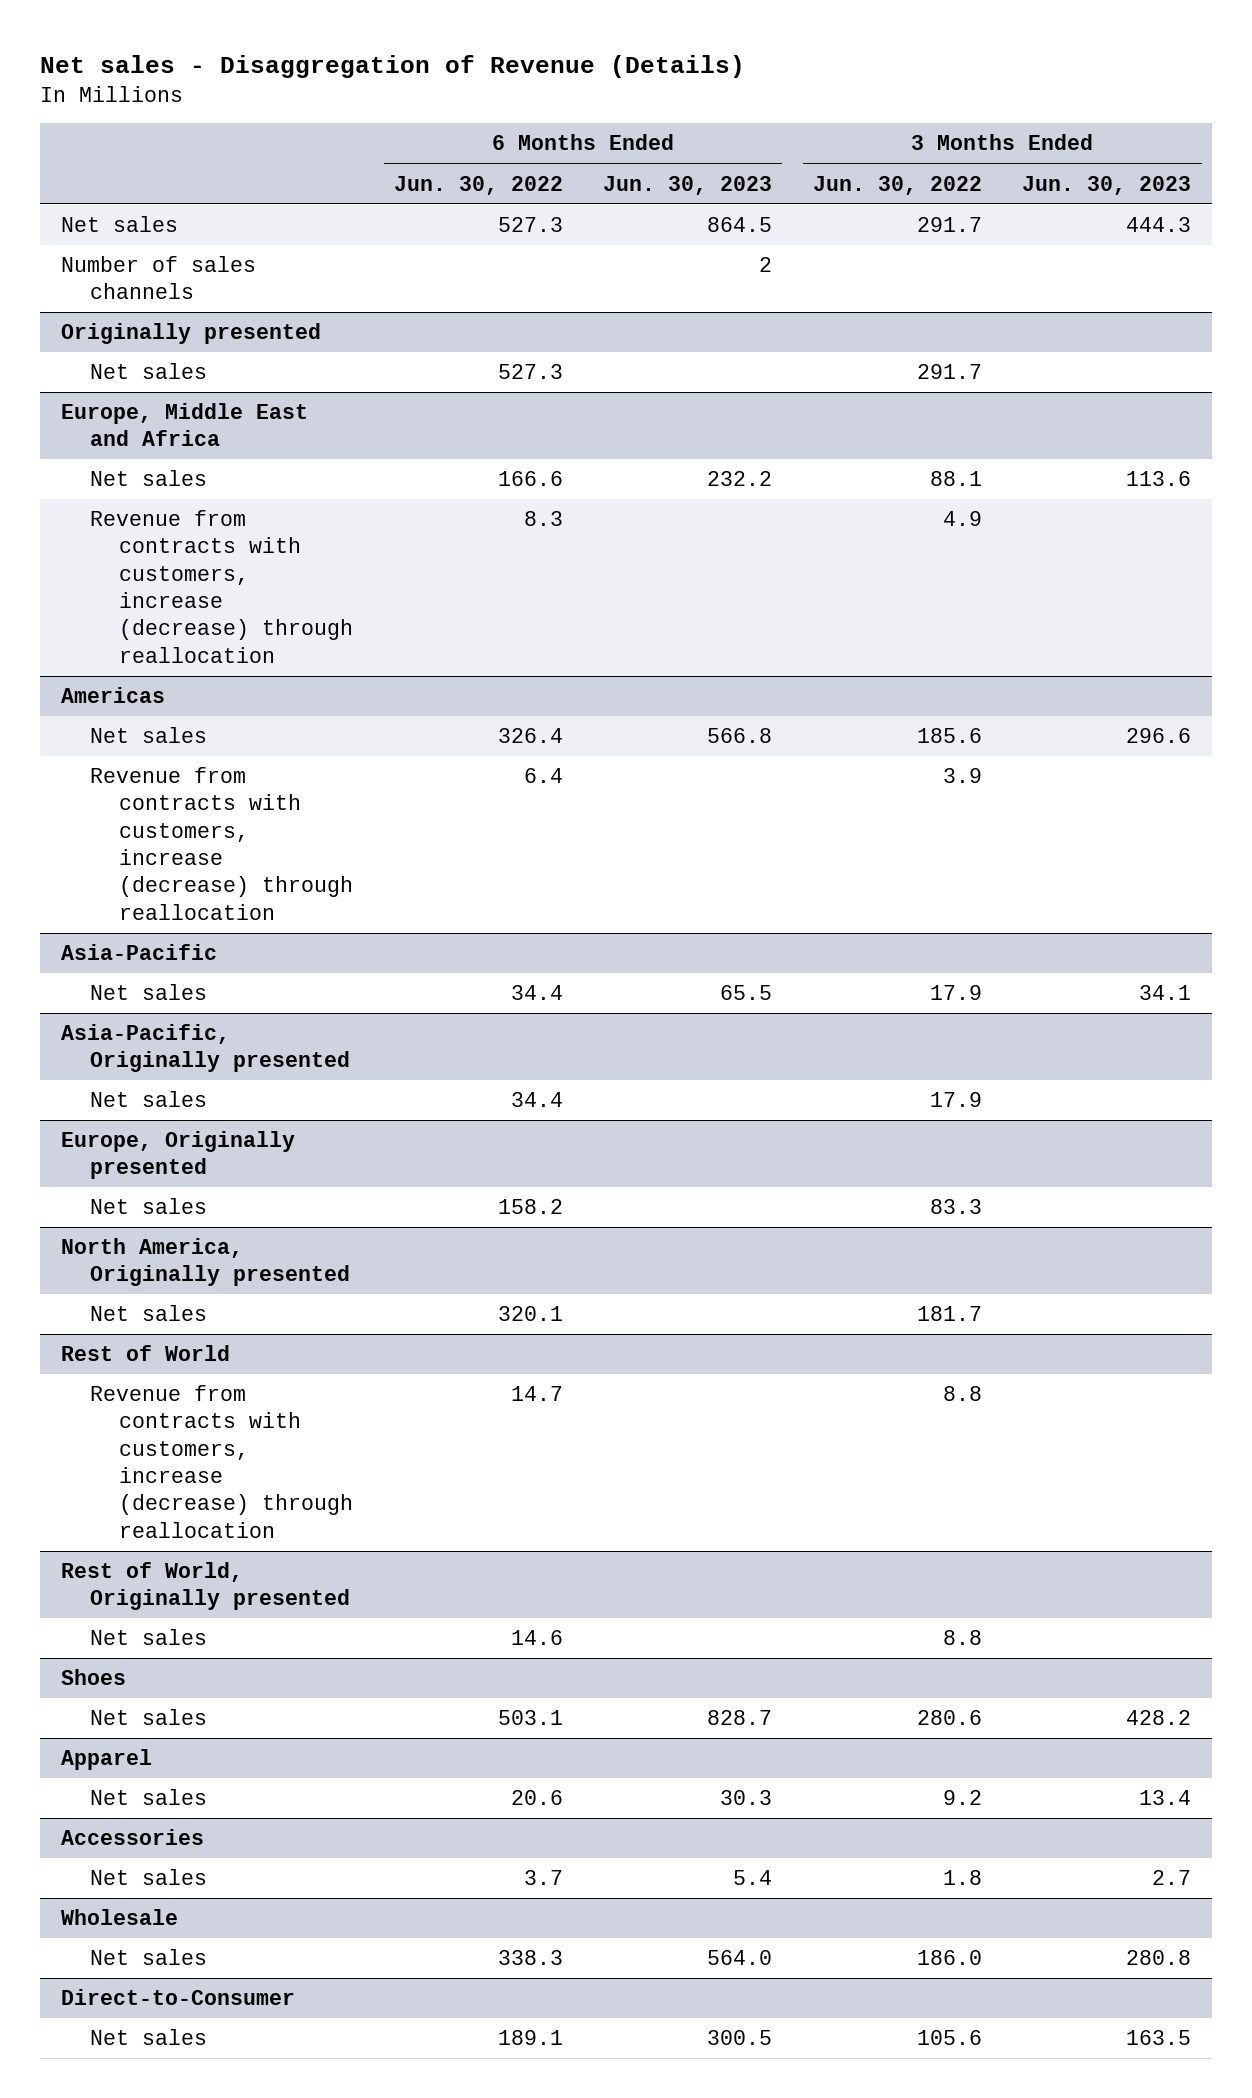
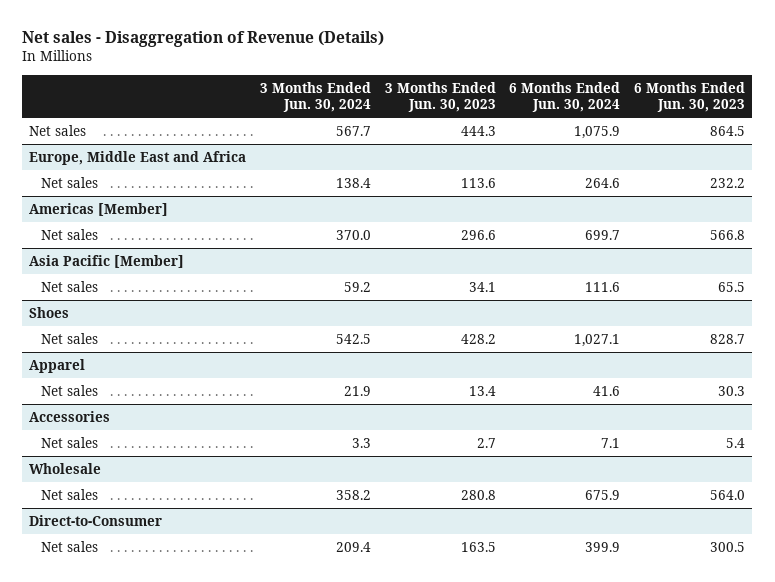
- | 6 Months Ended Jun. 30, 2022 | 6 Months Ended Jun. 30, 2023 | 3 Months Ended Jun. 30, 2022 | 3 Months Ended Jun. 30, 2023
+ | 3 Months Ended Jun. 30, 2024 | 3 Months Ended Jun. 30, 2023 | 6 Months Ended Jun. 30, 2024 | 6 Months Ended Jun. 30, 2023
- Number of sales channels | | 2 | |
- Originally presented
- Net sales | 527.3 | | 291.7 |
@ Europe, Middle East and Africa
- Revenue from contracts with customers, increase (decrease) through reallocation | 8.3 | | 4.9 |
- Americas
+ Americas [Member]
- Revenue from contracts with customers, increase (decrease) through reallocation | 6.4 | | 3.9 |
- Asia-Pacific
+ Asia Pacific [Member]
- Asia-Pacific, Originally presented
- Net sales | 34.4 | | 17.9 |
- Europe, Originally presented
- Net sales | 158.2 | | 83.3 |
- North America, Originally presented
- Net sales | 320.1 | | 181.7 |
- Rest of World
- Revenue from contracts with customers, increase (decrease) through reallocation | 14.7 | | 8.8 |
- Rest of World, Originally presented
- Net sales | 14.6 | | 8.8 |

